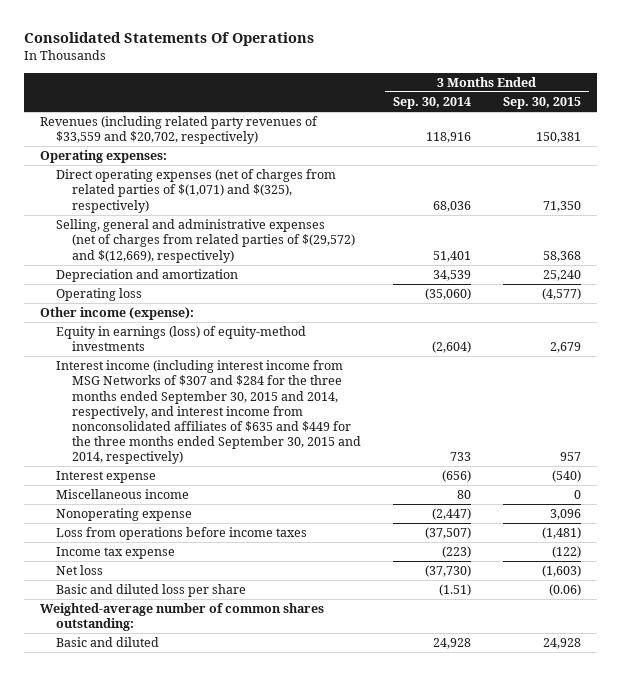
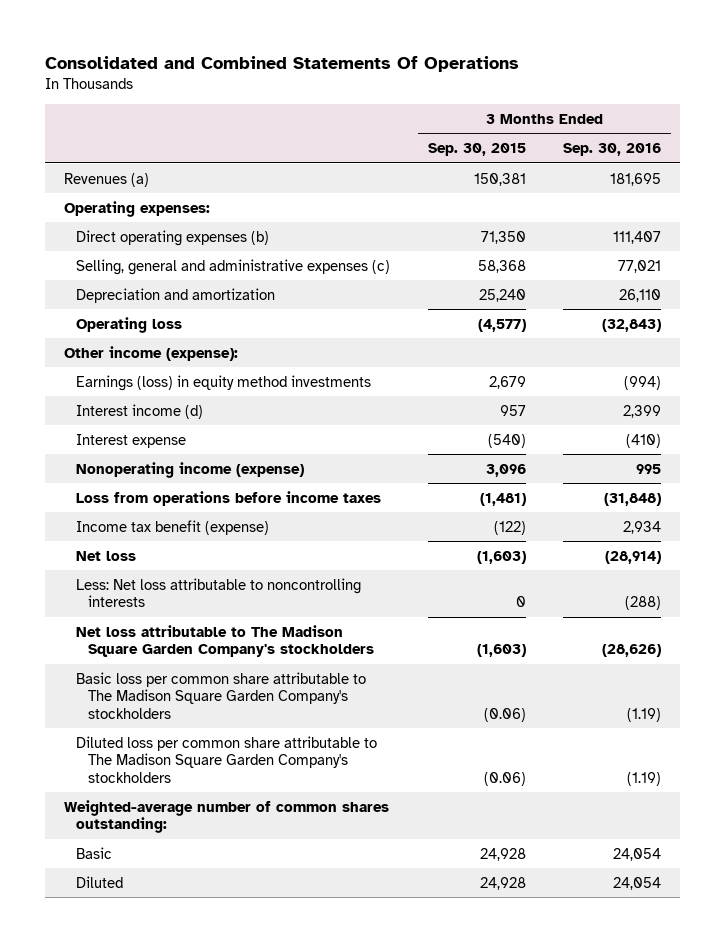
- Consolidated Statements Of Operations
+ Consolidated and Combined Statements Of Operations
- | 3 Months Ended Sep. 30, 2014 | 3 Months Ended Sep. 30, 2015
+ | 3 Months Ended Sep. 30, 2015 | 3 Months Ended Sep. 30, 2016
- Revenues (including related party revenues of $33,559 and $20,702, respectively) | 118,916 | 150,381
+ Revenues (a) | 150,381 | 181,695
- Direct operating expenses (net of charges from related parties of $(1,071) and $(325), respectively) | 68,036 | 71,350
- Selling, general and administrative expenses (net of charges from related parties of $(29,572) and $(12,669), respectively) | 51,401 | 58,368
+ Direct operating expenses (b) | 71,350 | 111,407
+ Selling, general and administrative expenses (c) | 58,368 | 77,021
- Equity in earnings (loss) of equity-method investments | (2,604) | 2,679
- Interest income (including interest income from MSG Networks of $307 and $284 for the three months ended September 30, 2015 and 2014, respectively, and interest income from nonconsolidated affiliates of $635 and $449 for the three months ended September 30, 2015 and 2014, respectively) | 733 | 957
+ Earnings (loss) in equity method investments | 2,679 | (994)
+ Interest income (d) | 957 | 2,399
- Miscellaneous income | 80 | 0
- Nonoperating expense | (2,447) | 3,096
+ Nonoperating income (expense) | 3,096 | 995
- Income tax expense | (223) | (122)
+ Income tax benefit (expense) | (122) | 2,934
- Basic and diluted loss per share | (1.51) | (0.06)
+ Less: Net loss attributable to noncontrolling interests | 0 | (288)
+ Net loss attributable to The Madison Square Garden Company's stockholders | (1,603) | (28,626)
+ Basic loss per common share attributable to The Madison Square Garden Company's stockholders | (0.06) | (1.19)
+ Diluted loss per common share attributable to The Madison Square Garden Company's stockholders | (0.06) | (1.19)
- Basic and diluted | 24,928 | 24,928
+ Basic | 24,928 | 24,054
+ Diluted | 24,928 | 24,054

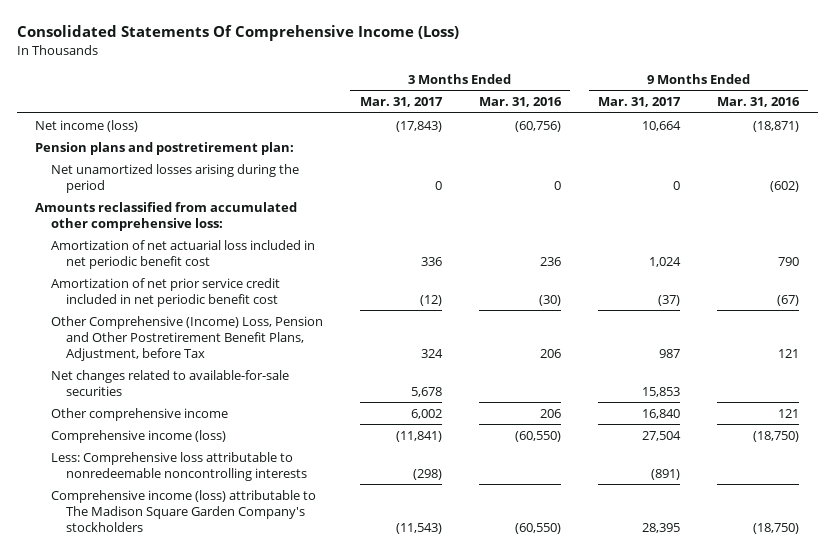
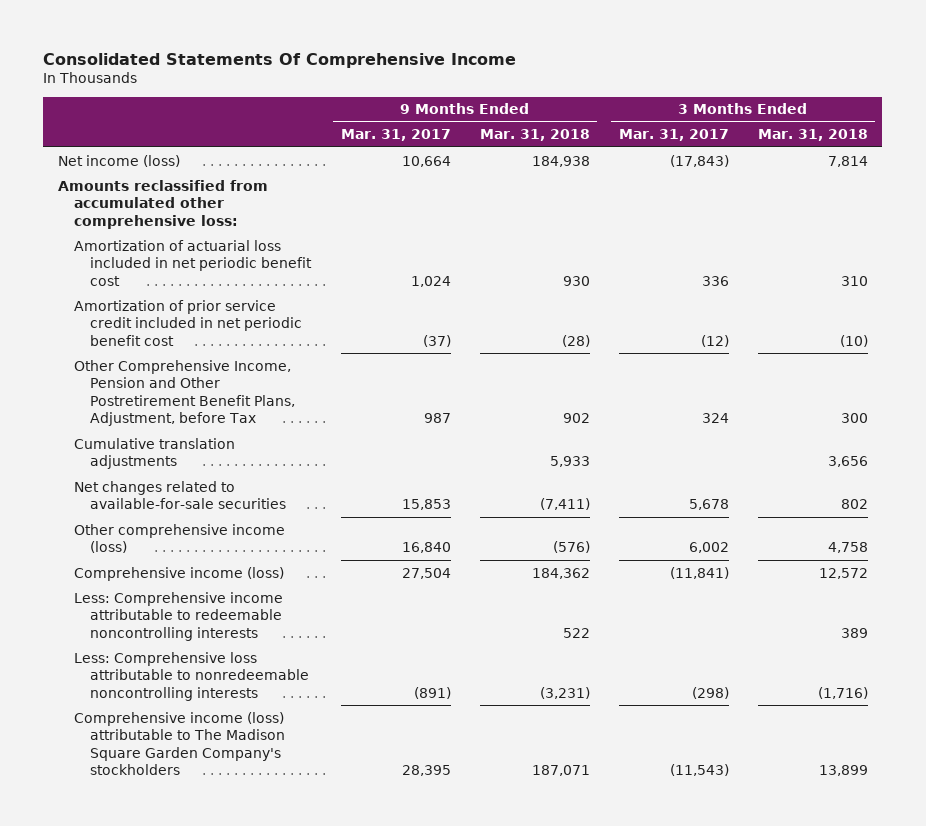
- Consolidated Statements Of Comprehensive Income (Loss)
+ Consolidated Statements Of Comprehensive Income
- | 3 Months Ended Mar. 31, 2017 | 3 Months Ended Mar. 31, 2016 | 9 Months Ended Mar. 31, 2017 | 9 Months Ended Mar. 31, 2016
+ | 9 Months Ended Mar. 31, 2017 | 9 Months Ended Mar. 31, 2018 | 3 Months Ended Mar. 31, 2017 | 3 Months Ended Mar. 31, 2018
- Pension plans and postretirement plan:
- Net unamortized losses arising during the period | 0 | 0 | 0 | (602)
- Amortization of net actuarial loss included in net periodic benefit cost | 336 | 236 | 1,024 | 790
- Amortization of net prior service credit included in net periodic benefit cost | (12) | (30) | (37) | (67)
- Other Comprehensive (Income) Loss, Pension and Other Postretirement Benefit Plans, Adjustment, before Tax | 324 | 206 | 987 | 121
+ Amortization of actuarial loss included in net periodic benefit cost | 1,024 | 930 | 336 | 310
+ Amortization of prior service credit included in net periodic benefit cost | (37) | (28) | (12) | (10)
+ Other Comprehensive Income, Pension and Other Postretirement Benefit Plans, Adjustment, before Tax | 987 | 902 | 324 | 300
+ Cumulative translation adjustments | | 5,933 | | 3,656
- Other comprehensive income | 6,002 | 206 | 16,840 | 121
+ Other comprehensive income (loss) | 16,840 | (576) | 6,002 | 4,758
+ Less: Comprehensive income attributable to redeemable noncontrolling interests | | 522 | | 389

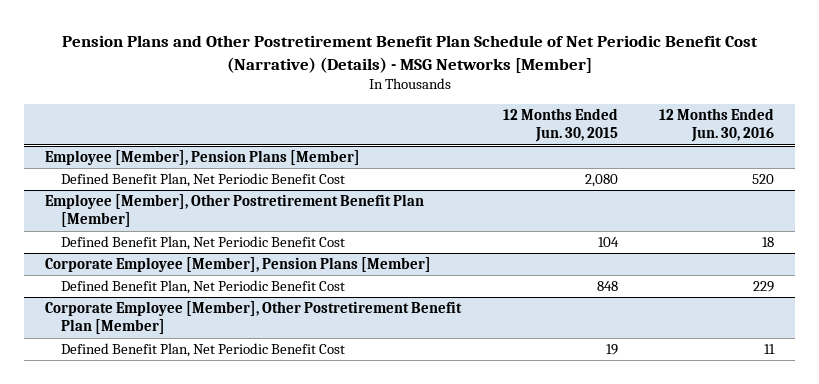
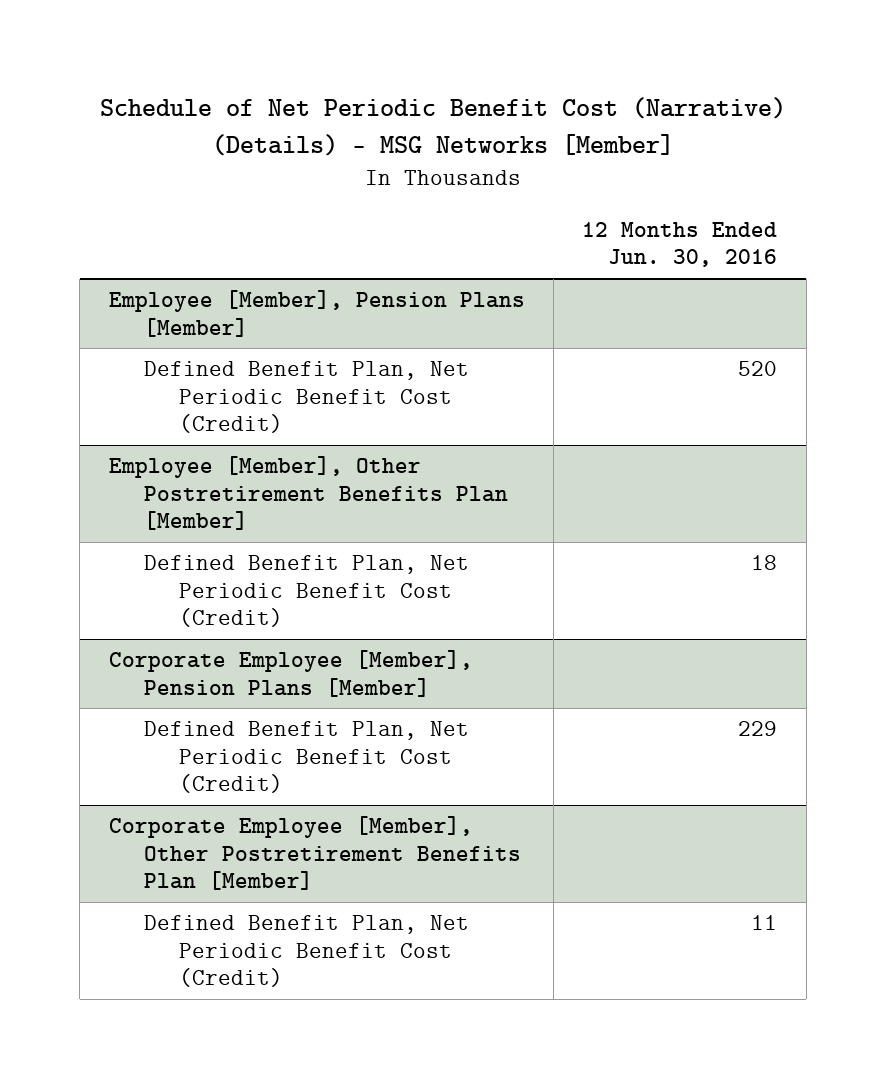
- Pension Plans and Other Postretirement Benefit Plan Schedule of Net Periodic Benefit Cost (Narrative) (Details) - MSG Networks [Member]
+ Schedule of Net Periodic Benefit Cost (Narrative) (Details) - MSG Networks [Member]
- | 12 Months Ended Jun. 30, 2015 | 12 Months Ended Jun. 30, 2016
+ | 12 Months Ended Jun. 30, 2016
@ Employee [Member], Pension Plans [Member]
- Defined Benefit Plan, Net Periodic Benefit Cost | 2,080 | 520
- Employee [Member], Other Postretirement Benefit Plan [Member]
- Defined Benefit Plan, Net Periodic Benefit Cost | 104 | 18
@ Employee [Member], Pension Plans [Member]
+ Defined Benefit Plan, Net Periodic Benefit Cost (Credit) | 520
+ Employee [Member], Other Postretirement Benefits Plan [Member]
+ Defined Benefit Plan, Net Periodic Benefit Cost (Credit) | 18
@ Corporate Employee [Member], Pension Plans [Member]
- Defined Benefit Plan, Net Periodic Benefit Cost | 848 | 229
- Corporate Employee [Member], Other Postretirement Benefit Plan [Member]
- Defined Benefit Plan, Net Periodic Benefit Cost | 19 | 11
@ Corporate Employee [Member], Pension Plans [Member]
+ Defined Benefit Plan, Net Periodic Benefit Cost (Credit) | 229
+ Corporate Employee [Member], Other Postretirement Benefits Plan [Member]
+ Defined Benefit Plan, Net Periodic Benefit Cost (Credit) | 11

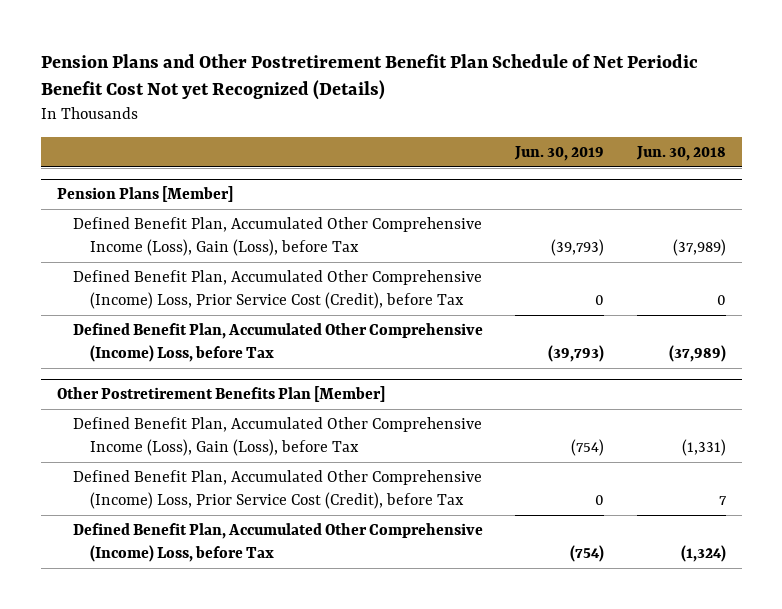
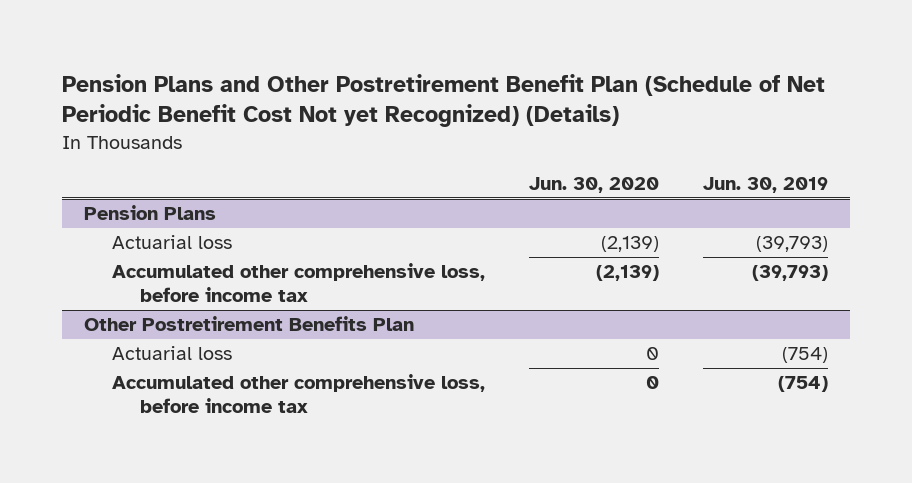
- Pension Plans and Other Postretirement Benefit Plan Schedule of Net Periodic Benefit Cost Not yet Recognized (Details)
+ Pension Plans and Other Postretirement Benefit Plan (Schedule of Net Periodic Benefit Cost Not yet Recognized) (Details)
- | Jun. 30, 2019 | Jun. 30, 2018
+ | Jun. 30, 2020 | Jun. 30, 2019
- Pension Plans [Member]
- Defined Benefit Plan, Accumulated Other Comprehensive Income (Loss), Gain (Loss), before Tax | (39,793) | (37,989)
- Defined Benefit Plan, Accumulated Other Comprehensive (Income) Loss, Prior Service Cost (Credit), before Tax | 0 | 0
- Defined Benefit Plan, Accumulated Other Comprehensive (Income) Loss, before Tax | (39,793) | (37,989)
- Other Postretirement Benefits Plan [Member]
- Defined Benefit Plan, Accumulated Other Comprehensive Income (Loss), Gain (Loss), before Tax | (754) | (1,331)
- Defined Benefit Plan, Accumulated Other Comprehensive (Income) Loss, Prior Service Cost (Credit), before Tax | 0 | 7
- Defined Benefit Plan, Accumulated Other Comprehensive (Income) Loss, before Tax | (754) | (1,324)
+ Pension Plans
+ Actuarial loss | (2,139) | (39,793)
+ Accumulated other comprehensive loss, before income tax | (2,139) | (39,793)
+ Other Postretirement Benefits Plan
+ Actuarial loss | 0 | (754)
+ Accumulated other comprehensive loss, before income tax | 0 | (754)

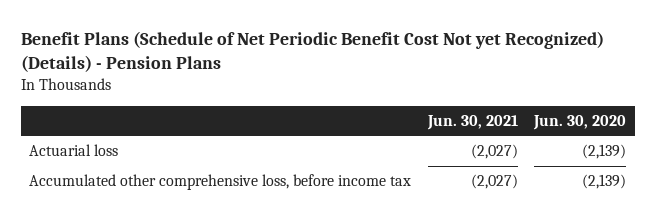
- Pension Plans and Other Postretirement Benefit Plan (Schedule of Net Periodic Benefit Cost Not yet Recognized) (Details)
+ Benefit Plans (Schedule of Net Periodic Benefit Cost Not yet Recognized) (Details) - Pension Plans
- | Jun. 30, 2020 | Jun. 30, 2019
+ | Jun. 30, 2021 | Jun. 30, 2020
- Pension Plans
- Other Postretirement Benefits Plan
- Actuarial loss | 0 | (754)
- Accumulated other comprehensive loss, before income tax | 0 | (754)

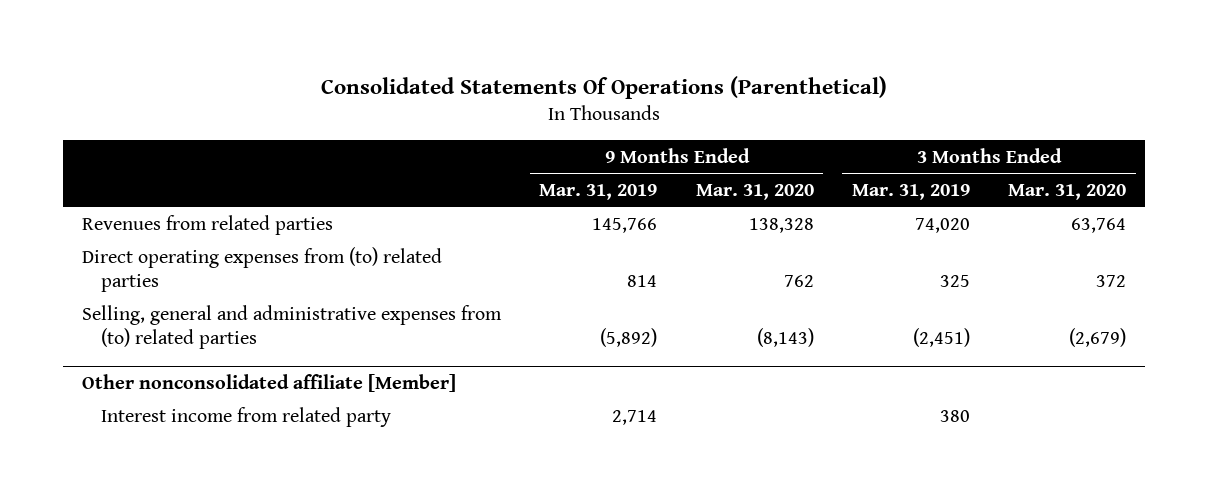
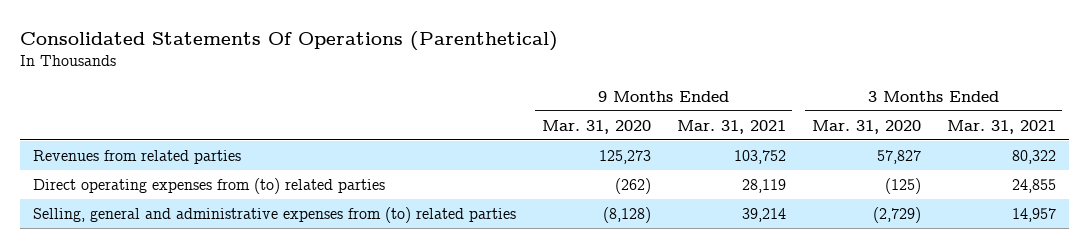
- | 9 Months Ended Mar. 31, 2019 | 9 Months Ended Mar. 31, 2020 | 3 Months Ended Mar. 31, 2019 | 3 Months Ended Mar. 31, 2020
+ | 9 Months Ended Mar. 31, 2020 | 9 Months Ended Mar. 31, 2021 | 3 Months Ended Mar. 31, 2020 | 3 Months Ended Mar. 31, 2021
- Revenues from related parties | 145,766 | 138,328 | 74,020 | 63,764
- Direct operating expenses from (to) related parties | 814 | 762 | 325 | 372
- Selling, general and administrative expenses from (to) related parties | (5,892) | (8,143) | (2,451) | (2,679)
- Other nonconsolidated affiliate [Member]
- Interest income from related party | 2,714 | | 380 |
+ Revenues from related parties | 125,273 | 103,752 | 57,827 | 80,322
+ Direct operating expenses from (to) related parties | (262) | 28,119 | (125) | 24,855
+ Selling, general and administrative expenses from (to) related parties | (8,128) | 39,214 | (2,729) | 14,957

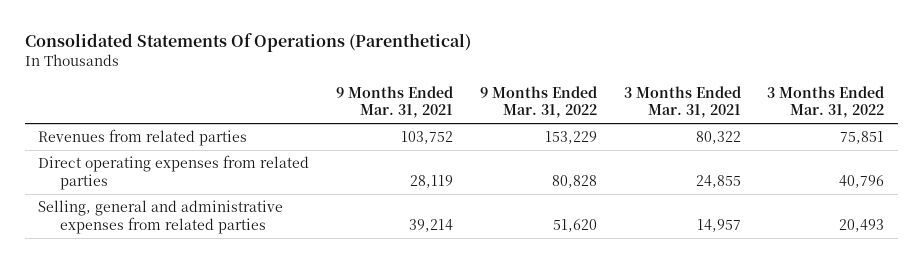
- | 9 Months Ended Mar. 31, 2020 | 9 Months Ended Mar. 31, 2021 | 3 Months Ended Mar. 31, 2020 | 3 Months Ended Mar. 31, 2021
+ | 9 Months Ended Mar. 31, 2021 | 9 Months Ended Mar. 31, 2022 | 3 Months Ended Mar. 31, 2021 | 3 Months Ended Mar. 31, 2022
- Direct operating expenses from (to) related parties | (262) | 28,119 | (125) | 24,855
- Selling, general and administrative expenses from (to) related parties | (8,128) | 39,214 | (2,729) | 14,957
+ Direct operating expenses from related parties | 28,119 | 80,828 | 24,855 | 40,796
+ Selling, general and administrative expenses from related parties | 39,214 | 51,620 | 14,957 | 20,493

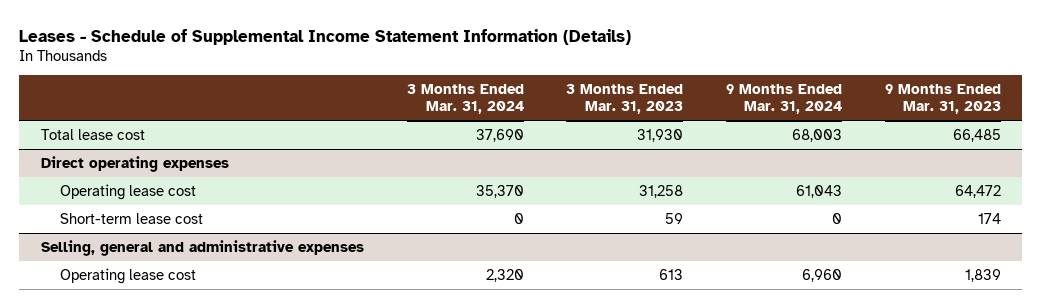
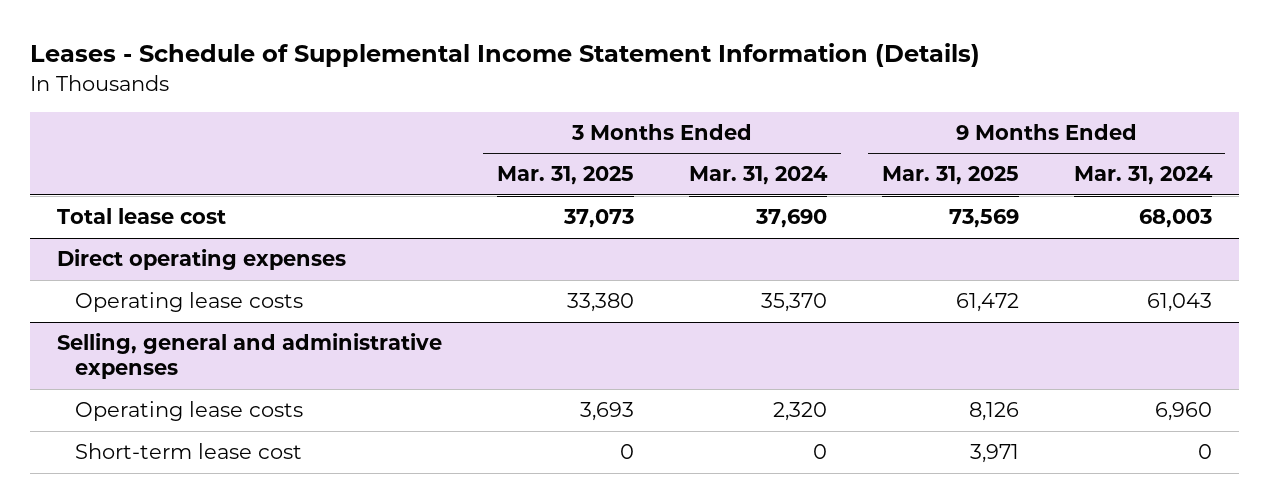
- | 3 Months Ended Mar. 31, 2024 | 3 Months Ended Mar. 31, 2023 | 9 Months Ended Mar. 31, 2024 | 9 Months Ended Mar. 31, 2023
+ | 3 Months Ended Mar. 31, 2025 | 3 Months Ended Mar. 31, 2024 | 9 Months Ended Mar. 31, 2025 | 9 Months Ended Mar. 31, 2024
@ Direct operating expenses
- Operating lease cost | 35,370 | 31,258 | 61,043 | 64,472
- Short-term lease cost | 0 | 59 | 0 | 174
+ Operating lease costs | 33,380 | 35,370 | 61,472 | 61,043
@ Selling, general and administrative expenses
- Operating lease cost | 2,320 | 613 | 6,960 | 1,839
+ Operating lease costs | 3,693 | 2,320 | 8,126 | 6,960
+ Short-term lease cost | 0 | 0 | 3,971 | 0

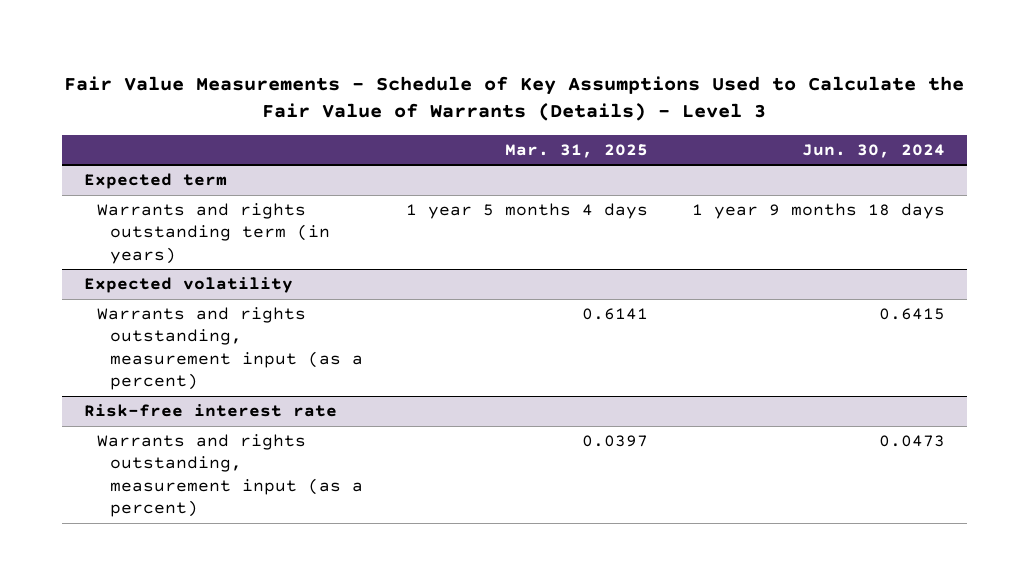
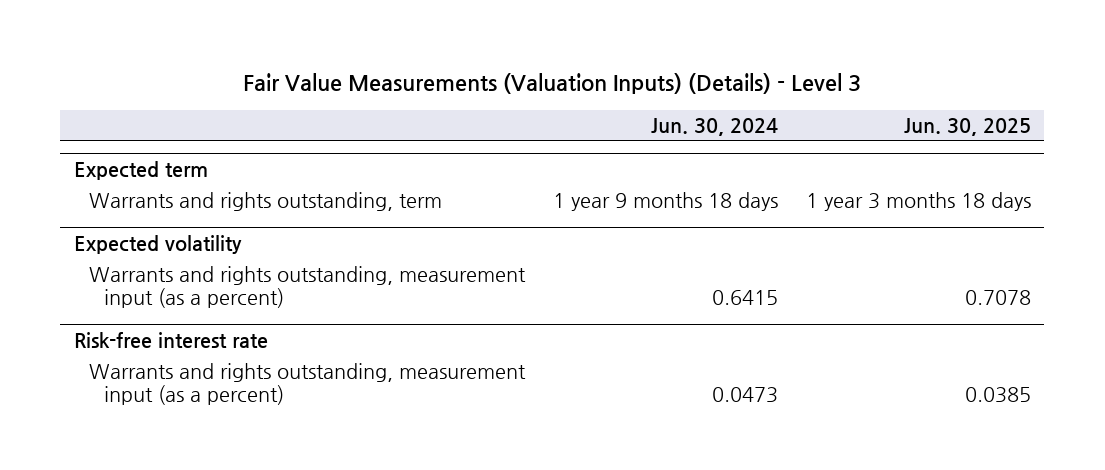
- Fair Value Measurements - Schedule of Key Assumptions Used to Calculate the Fair Value of Warrants (Details) - Level 3
+ Fair Value Measurements (Valuation Inputs) (Details) - Level 3
- | Mar. 31, 2025 | Jun. 30, 2024
+ | Jun. 30, 2024 | Jun. 30, 2025
@ Expected term
- Warrants and rights outstanding term (in years) | 1 year 5 months 4 days | 1 year 9 months 18 days
+ Warrants and rights outstanding, term | 1 year 9 months 18 days | 1 year 3 months 18 days

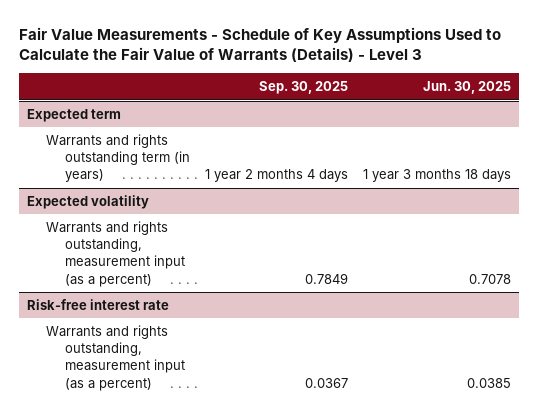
- Fair Value Measurements (Valuation Inputs) (Details) - Level 3
+ Fair Value Measurements - Schedule of Key Assumptions Used to Calculate the Fair Value of Warrants (Details) - Level 3
- | Jun. 30, 2024 | Jun. 30, 2025
+ | Sep. 30, 2025 | Jun. 30, 2025
@ Expected term
- Warrants and rights outstanding, term | 1 year 9 months 18 days | 1 year 3 months 18 days
+ Warrants and rights outstanding term (in years) | 1 year 2 months 4 days | 1 year 3 months 18 days

